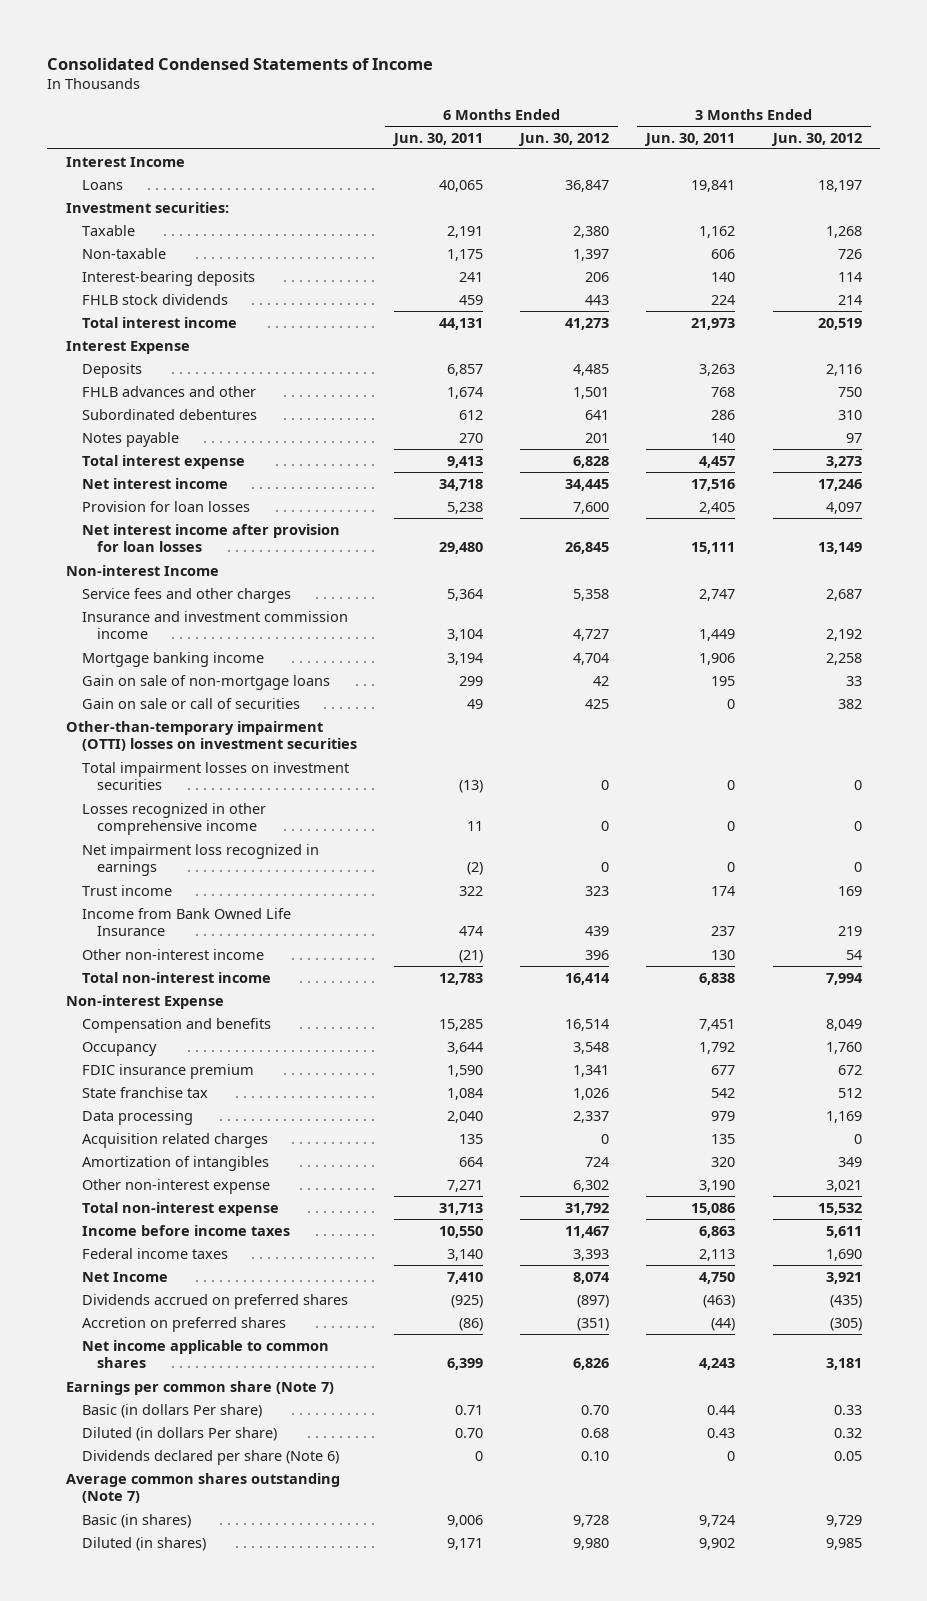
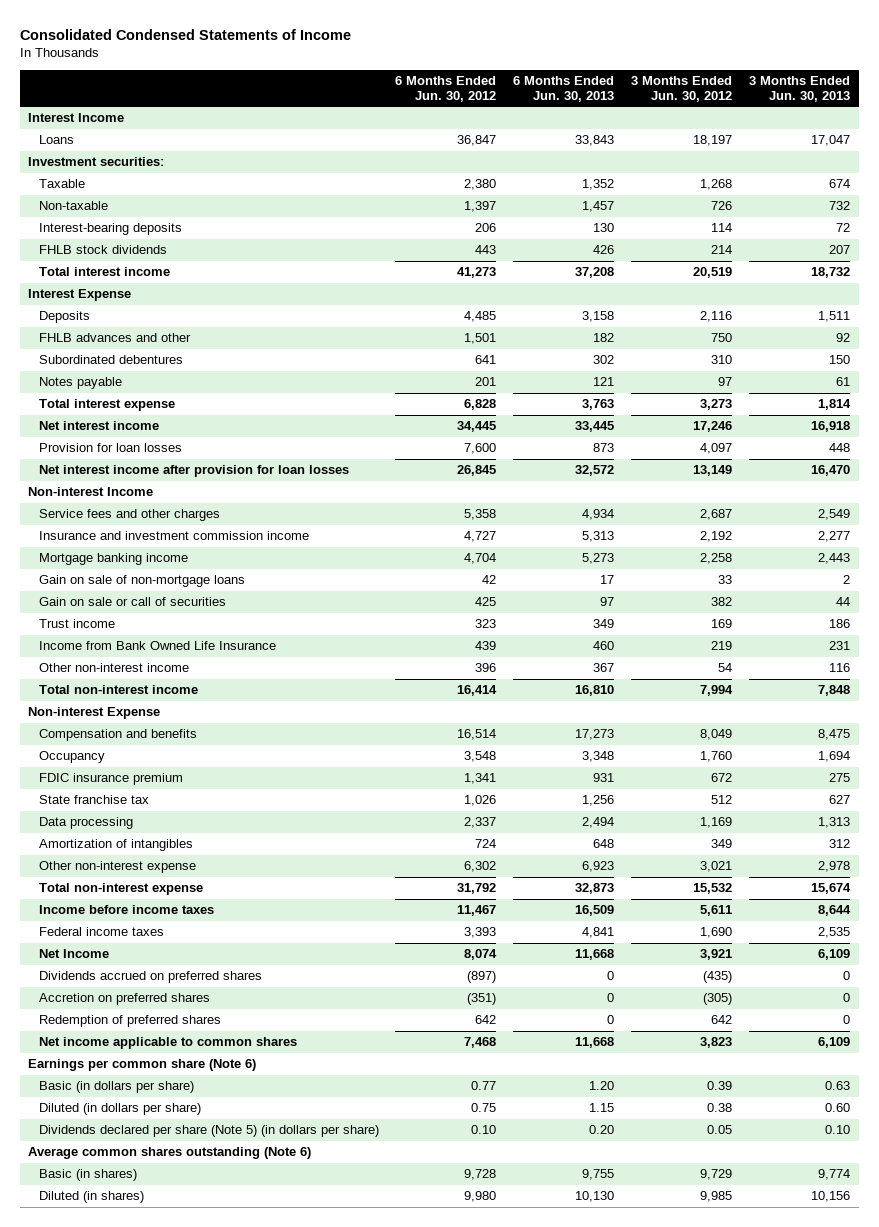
- | 6 Months Ended Jun. 30, 2011 | 6 Months Ended Jun. 30, 2012 | 3 Months Ended Jun. 30, 2011 | 3 Months Ended Jun. 30, 2012
+ | 6 Months Ended Jun. 30, 2012 | 6 Months Ended Jun. 30, 2013 | 3 Months Ended Jun. 30, 2012 | 3 Months Ended Jun. 30, 2013
- Other-than-temporary impairment (OTTI) losses on investment securities
- Total impairment losses on investment securities | (13) | 0 | 0 | 0
- Losses recognized in other comprehensive income | 11 | 0 | 0 | 0
- Net impairment loss recognized in earnings | (2) | 0 | 0 | 0
- Acquisition related charges | 135 | 0 | 135 | 0
- Net income applicable to common shares | 6,399 | 6,826 | 4,243 | 3,181
- Earnings per common share (Note 7)
- Basic (in dollars Per share) | 0.71 | 0.70 | 0.44 | 0.33
- Diluted (in dollars Per share) | 0.70 | 0.68 | 0.43 | 0.32
- Dividends declared per share (Note 6) | 0 | 0.10 | 0 | 0.05
- Average common shares outstanding (Note 7)
+ Redemption of preferred shares | 642 | 0 | 642 | 0
+ Net income applicable to common shares | 7,468 | 11,668 | 3,823 | 6,109
+ Earnings per common share (Note 6)
+ Basic (in dollars per share) | 0.77 | 1.20 | 0.39 | 0.63
+ Diluted (in dollars per share) | 0.75 | 1.15 | 0.38 | 0.60
+ Dividends declared per share (Note 5) (in dollars per share) | 0.10 | 0.20 | 0.05 | 0.10
+ Average common shares outstanding (Note 6)

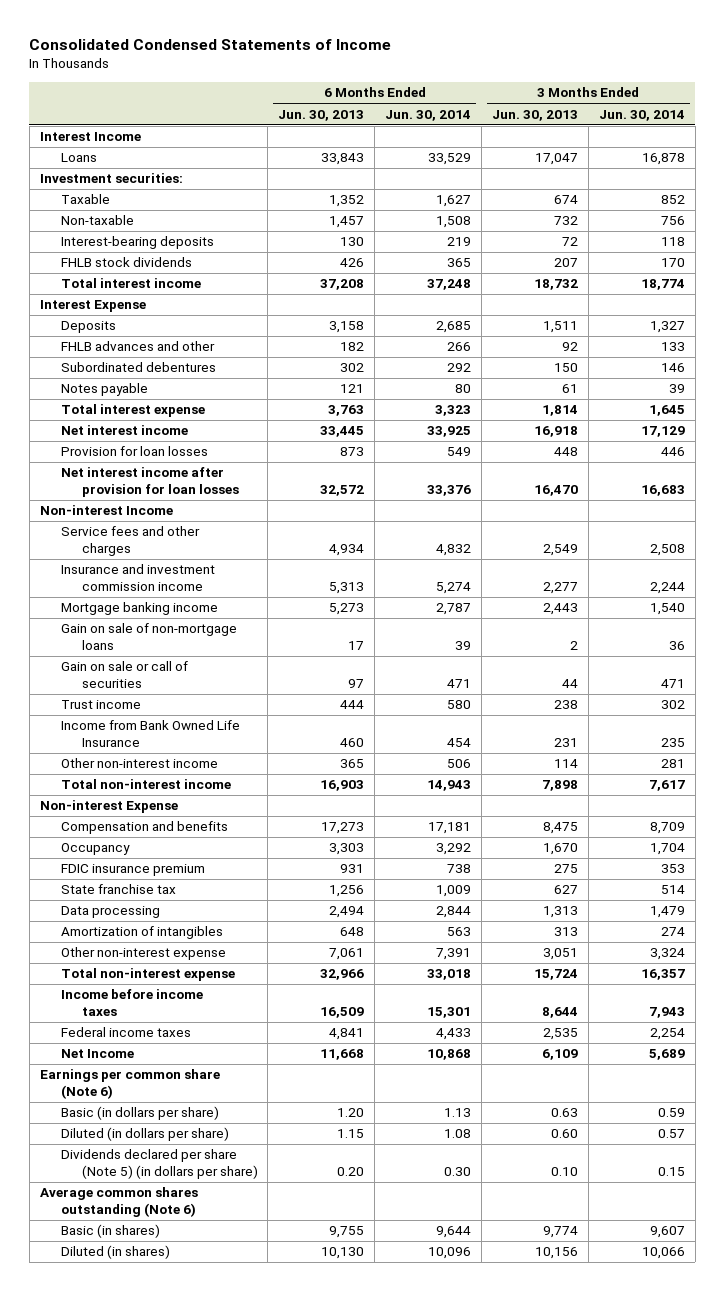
- | 6 Months Ended Jun. 30, 2012 | 6 Months Ended Jun. 30, 2013 | 3 Months Ended Jun. 30, 2012 | 3 Months Ended Jun. 30, 2013
+ | 6 Months Ended Jun. 30, 2013 | 6 Months Ended Jun. 30, 2014 | 3 Months Ended Jun. 30, 2013 | 3 Months Ended Jun. 30, 2014
- Trust income | 323 | 349 | 169 | 186
+ Trust income | 444 | 580 | 238 | 302
- Other non-interest income | 396 | 367 | 54 | 116
- Total non-interest income | 16,414 | 16,810 | 7,994 | 7,848
+ Other non-interest income | 365 | 506 | 114 | 281
+ Total non-interest income | 16,903 | 14,943 | 7,898 | 7,617
- Occupancy | 3,548 | 3,348 | 1,760 | 1,694
+ Occupancy | 3,303 | 3,292 | 1,670 | 1,704
- Amortization of intangibles | 724 | 648 | 349 | 312
- Other non-interest expense | 6,302 | 6,923 | 3,021 | 2,978
- Total non-interest expense | 31,792 | 32,873 | 15,532 | 15,674
+ Amortization of intangibles | 648 | 563 | 313 | 274
+ Other non-interest expense | 7,061 | 7,391 | 3,051 | 3,324
+ Total non-interest expense | 32,966 | 33,018 | 15,724 | 16,357
- Dividends accrued on preferred shares | (897) | 0 | (435) | 0
- Accretion on preferred shares | (351) | 0 | (305) | 0
- Redemption of preferred shares | 642 | 0 | 642 | 0
- Net income applicable to common shares | 7,468 | 11,668 | 3,823 | 6,109

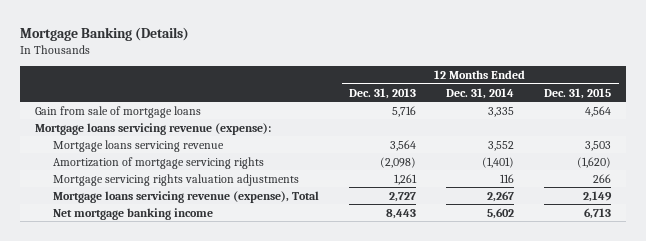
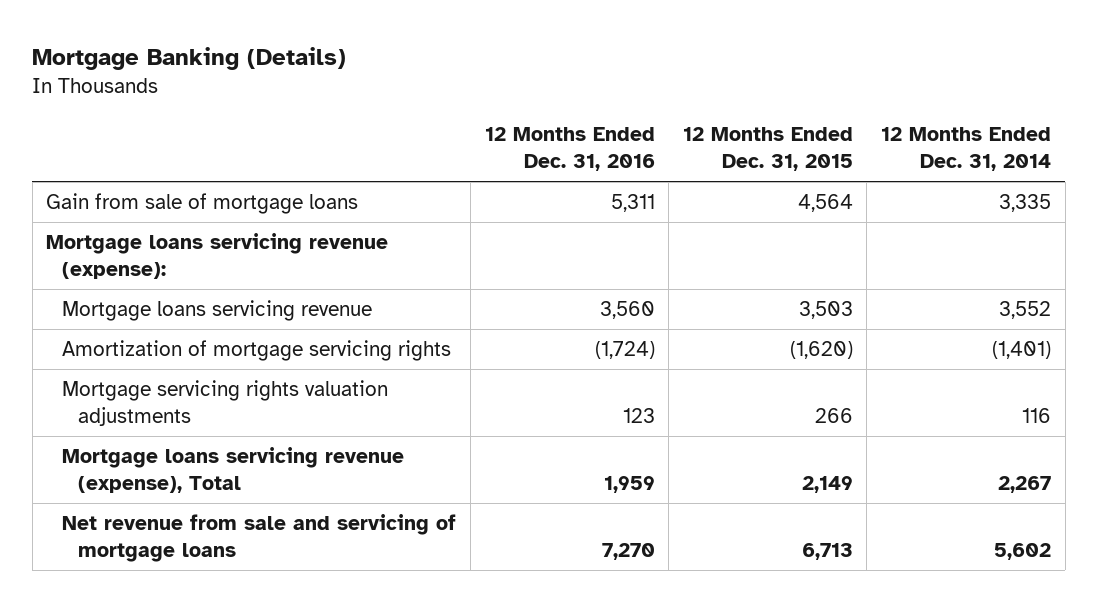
- | 12 Months Ended Dec. 31, 2013 | 12 Months Ended Dec. 31, 2014 | 12 Months Ended Dec. 31, 2015
+ | 12 Months Ended Dec. 31, 2016 | 12 Months Ended Dec. 31, 2015 | 12 Months Ended Dec. 31, 2014
- Net mortgage banking income | 8,443 | 5,602 | 6,713
+ Net revenue from sale and servicing of mortgage loans | 7,270 | 6,713 | 5,602

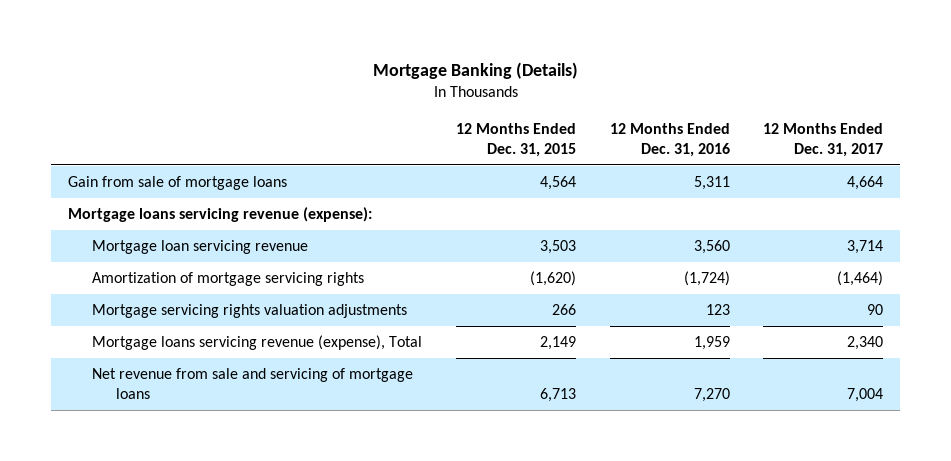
- | 12 Months Ended Dec. 31, 2016 | 12 Months Ended Dec. 31, 2015 | 12 Months Ended Dec. 31, 2014
+ | 12 Months Ended Dec. 31, 2015 | 12 Months Ended Dec. 31, 2016 | 12 Months Ended Dec. 31, 2017
- Mortgage loans servicing revenue | 3,560 | 3,503 | 3,552
+ Mortgage loan servicing revenue | 3,503 | 3,560 | 3,714

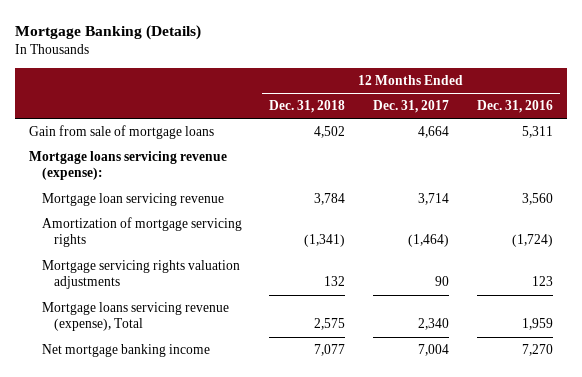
- | 12 Months Ended Dec. 31, 2015 | 12 Months Ended Dec. 31, 2016 | 12 Months Ended Dec. 31, 2017
+ | 12 Months Ended Dec. 31, 2018 | 12 Months Ended Dec. 31, 2017 | 12 Months Ended Dec. 31, 2016
- Net revenue from sale and servicing of mortgage loans | 6,713 | 7,270 | 7,004
+ Net mortgage banking income | 7,077 | 7,004 | 7,270

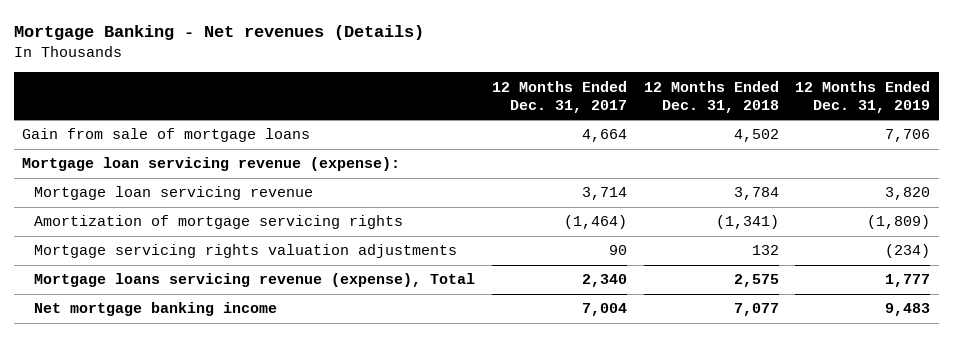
- Mortgage Banking (Details)
+ Mortgage Banking - Net revenues (Details)
- | 12 Months Ended Dec. 31, 2018 | 12 Months Ended Dec. 31, 2017 | 12 Months Ended Dec. 31, 2016
+ | 12 Months Ended Dec. 31, 2017 | 12 Months Ended Dec. 31, 2018 | 12 Months Ended Dec. 31, 2019
- Mortgage loans servicing revenue (expense):
+ Mortgage loan servicing revenue (expense):

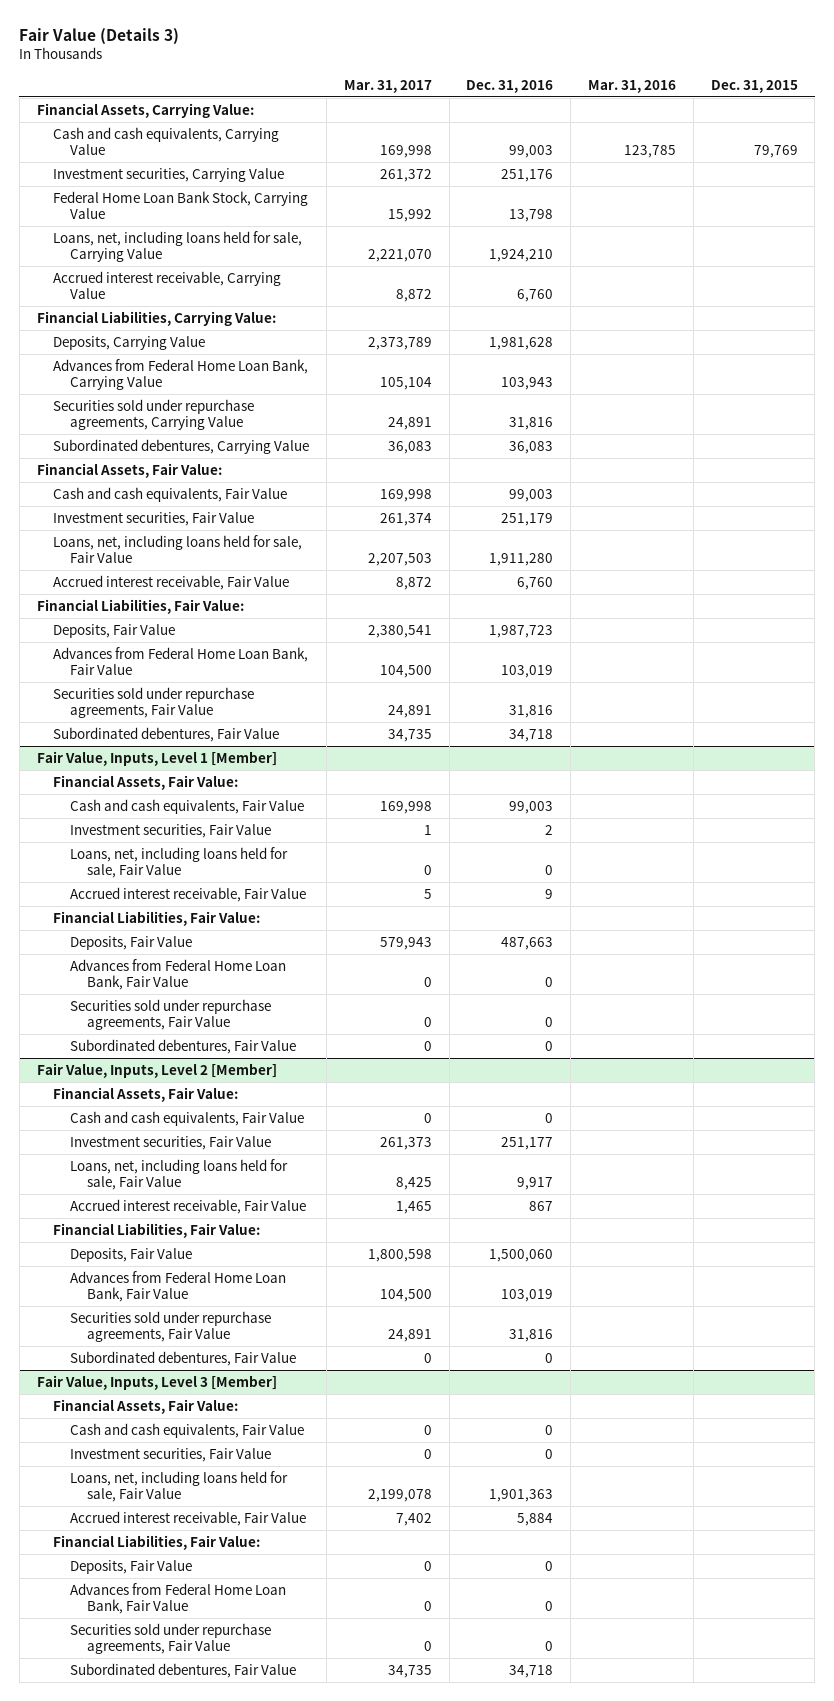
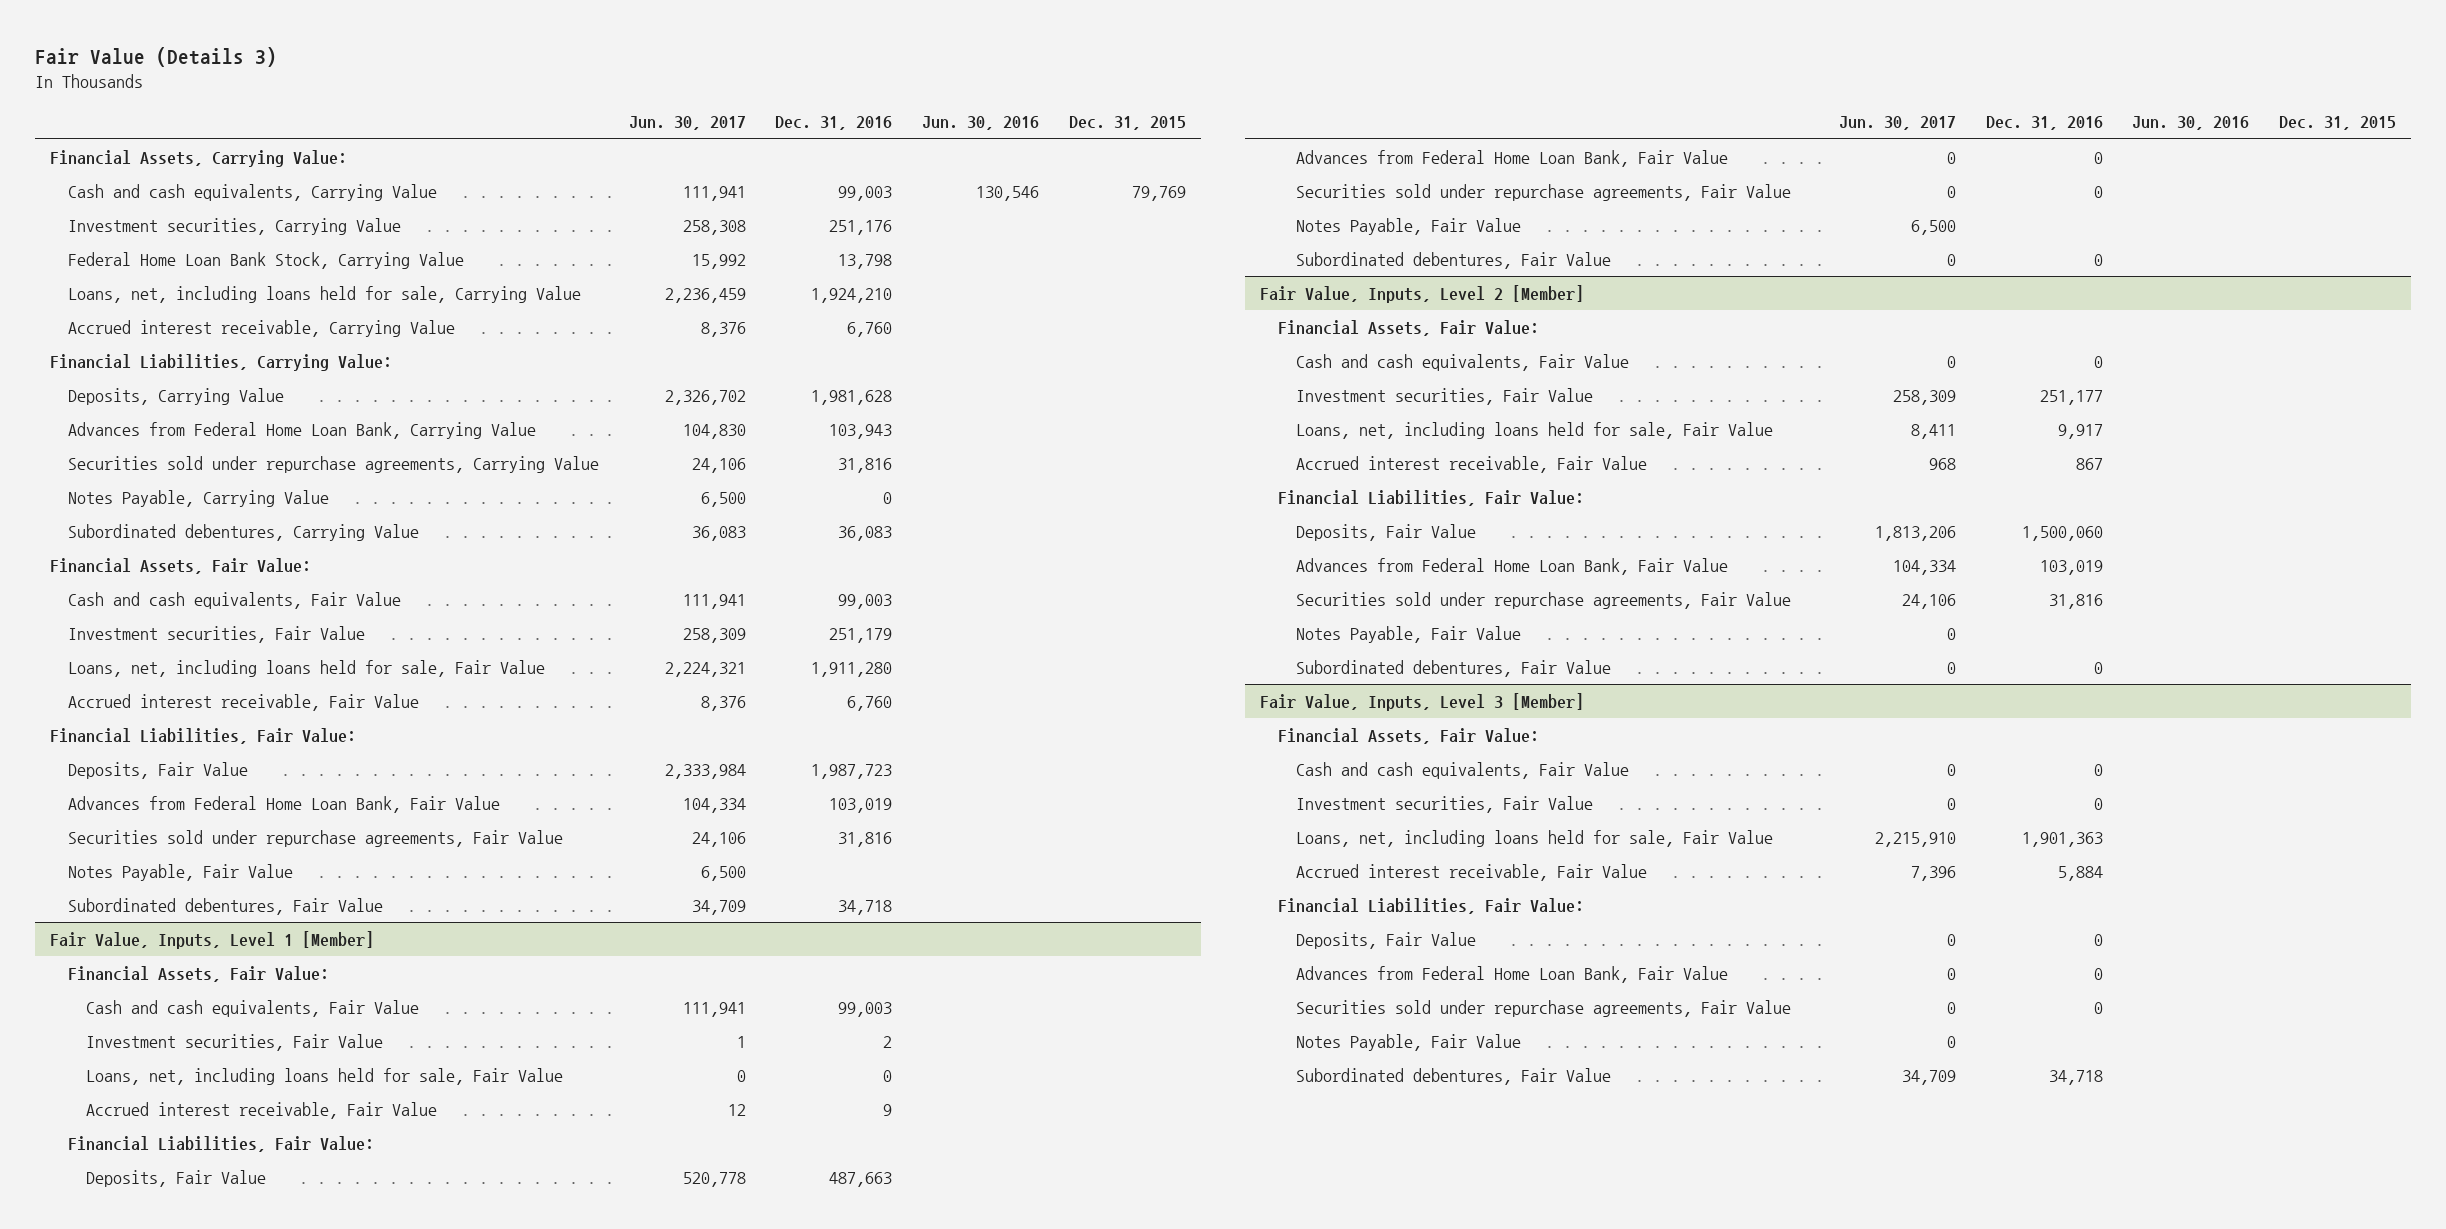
- | Mar. 31, 2017 | Dec. 31, 2016 | Mar. 31, 2016 | Dec. 31, 2015
+ | Jun. 30, 2017 | Dec. 31, 2016 | Jun. 30, 2016 | Dec. 31, 2015
+ Notes Payable, Carrying Value | 6,500 | 0 | |
+ Notes Payable, Fair Value | 6,500 | | |
@ Fair Value, Inputs, Level 1 [Member]
+ Notes Payable, Fair Value | 6,500 | | |
@ Fair Value, Inputs, Level 2 [Member]
+ Notes Payable, Fair Value | 0 | | |
@ Fair Value, Inputs, Level 3 [Member]
+ Notes Payable, Fair Value | 0 | | |

